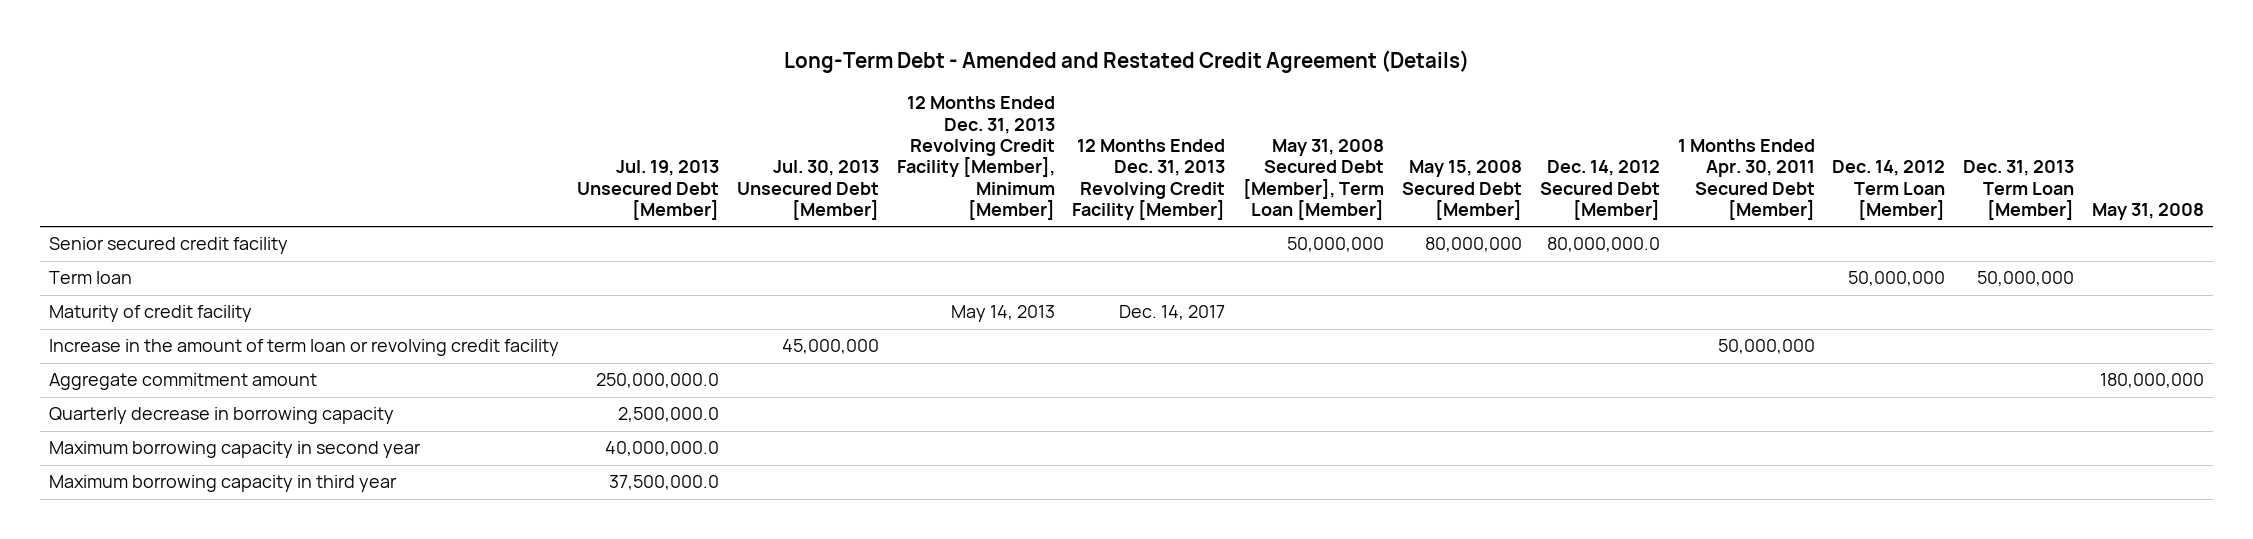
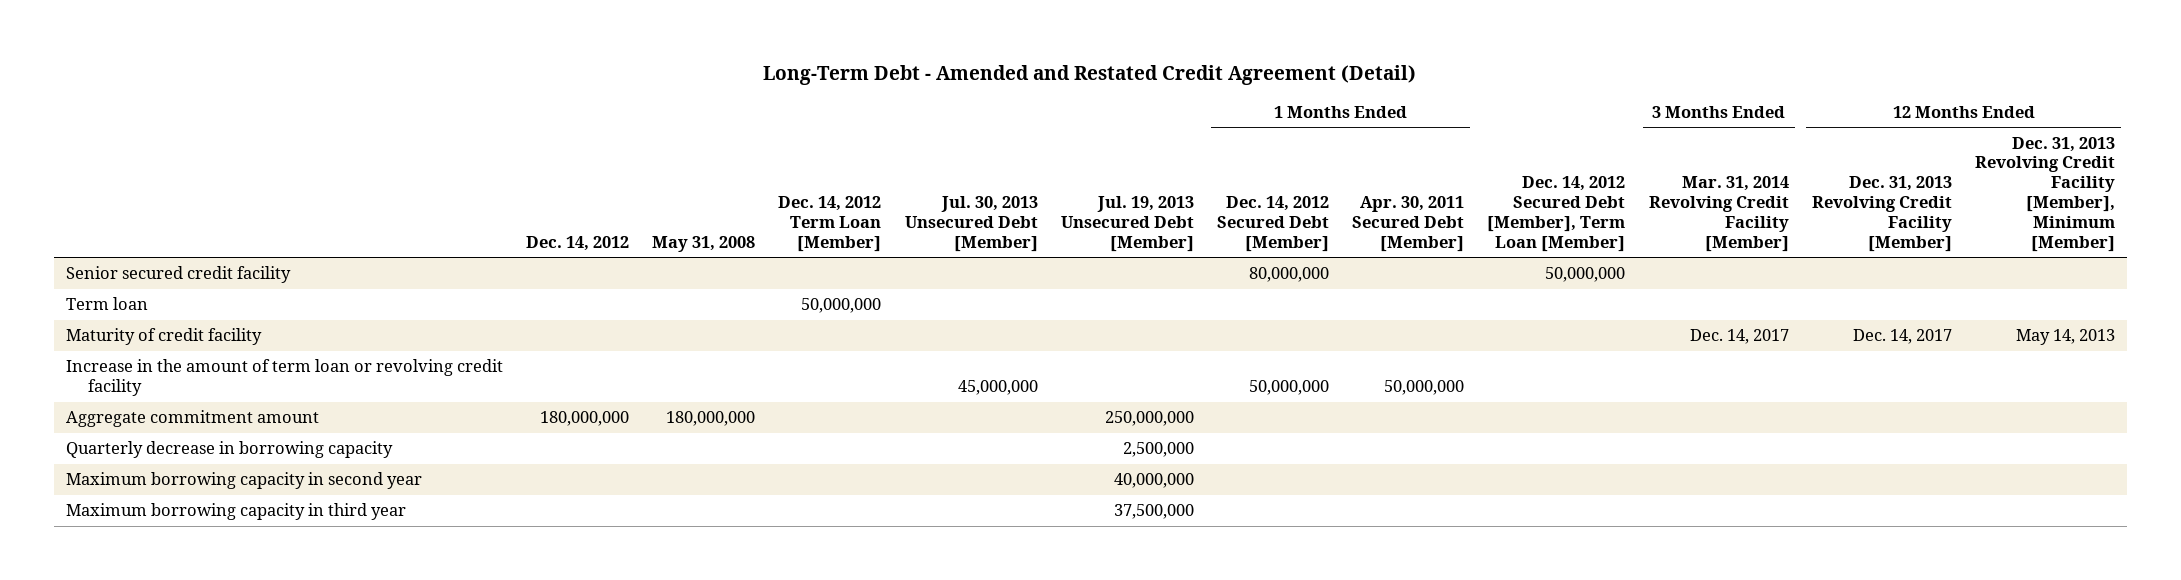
- Long-Term Debt - Amended and Restated Credit Agreement (Details)
+ Long-Term Debt - Amended and Restated Credit Agreement (Detail)
- | Jul. 19, 2013 Unsecured Debt [Member] | Jul. 30, 2013 Unsecured Debt [Member] | 12 Months Ended Dec. 31, 2013 Revolving Credit Facility [Member], Minimum [Member] | 12 Months Ended Dec. 31, 2013 Revolving Credit Facility [Member] | May 31, 2008 Secured Debt [Member], Term Loan [Member] | May 15, 2008 Secured Debt [Member] | Dec. 14, 2012 Secured Debt [Member] | 1 Months Ended Apr. 30, 2011 Secured Debt [Member] | Dec. 14, 2012 Term Loan [Member] | Dec. 31, 2013 Term Loan [Member] | May 31, 2008
+ | Dec. 14, 2012 | May 31, 2008 | Dec. 14, 2012 Term Loan [Member] | Jul. 30, 2013 Unsecured Debt [Member] | Jul. 19, 2013 Unsecured Debt [Member] | 1 Months Ended Dec. 14, 2012 Secured Debt [Member] | 1 Months Ended Apr. 30, 2011 Secured Debt [Member] | Dec. 14, 2012 Secured Debt [Member], Term Loan [Member] | 3 Months Ended Mar. 31, 2014 Revolving Credit Facility [Member] | 12 Months Ended Dec. 31, 2013 Revolving Credit Facility [Member] | 12 Months Ended Dec. 31, 2013 Revolving Credit Facility [Member], Minimum [Member]
- Aggregate commitment amount | 250,000,000.0 | | | | | | | | | | 180,000,000
- Quarterly decrease in borrowing capacity | 2,500,000.0 | | | | | | | | | |
- Maximum borrowing capacity in second year | 40,000,000.0 | | | | | | | | | |
- Maximum borrowing capacity in third year | 37,500,000.0 | | | | | | | | | |
+ Aggregate commitment amount | 180,000,000 | 180,000,000 | | | 250,000,000 | | | | | |
+ Quarterly decrease in borrowing capacity | | | | | 2,500,000 | | | | | |
+ Maximum borrowing capacity in second year | | | | | 40,000,000 | | | | | |
+ Maximum borrowing capacity in third year | | | | | 37,500,000 | | | | | |

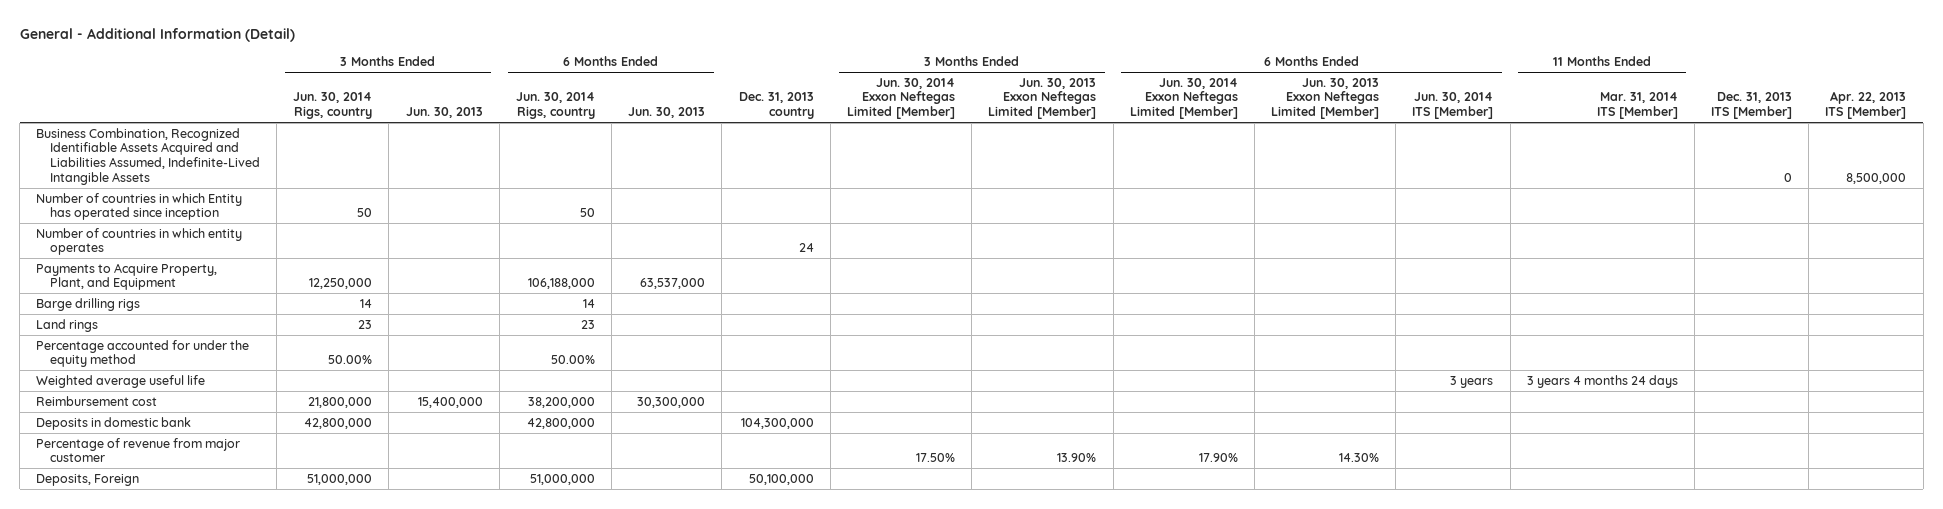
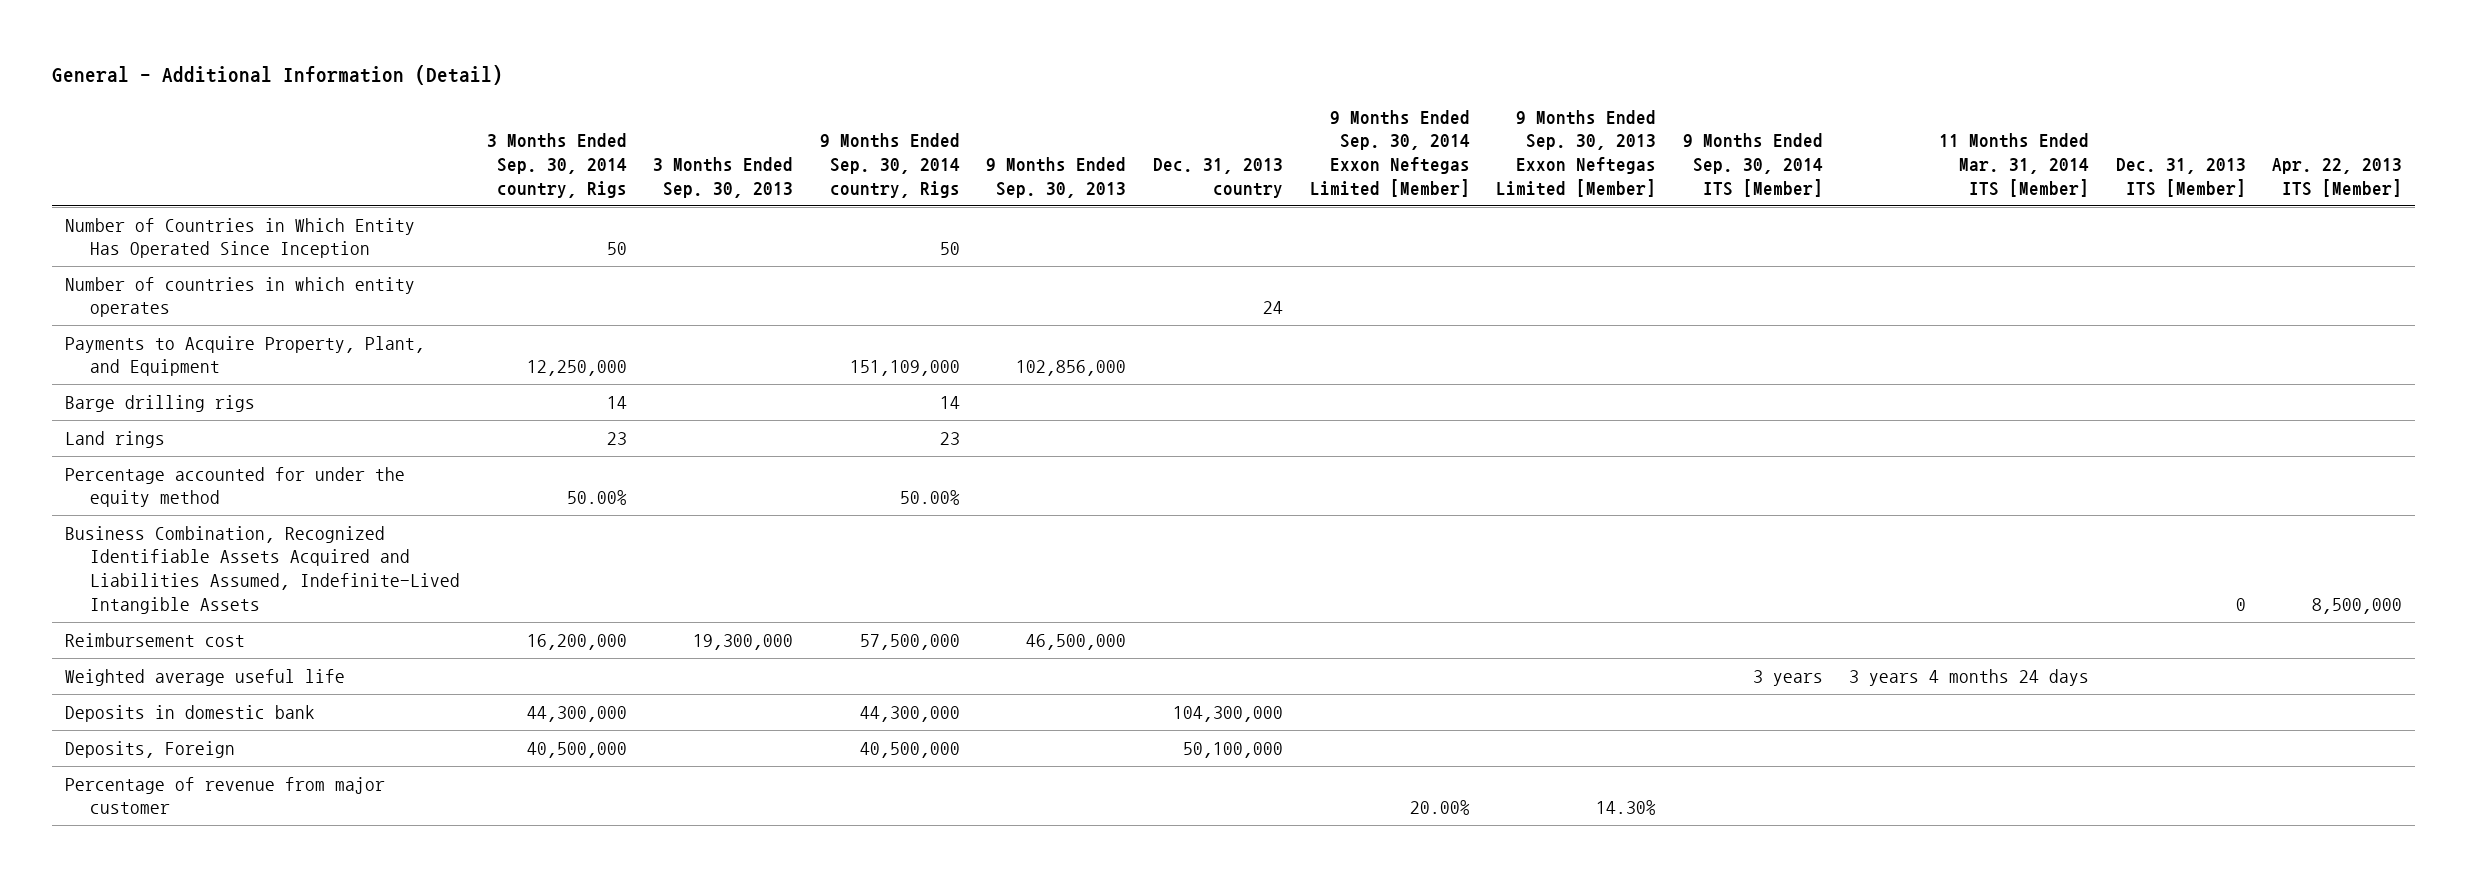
- | 3 Months Ended Jun. 30, 2014 Rigs, country | 3 Months Ended Jun. 30, 2013 | 6 Months Ended Jun. 30, 2014 Rigs, country | 6 Months Ended Jun. 30, 2013 | Dec. 31, 2013 country | 3 Months Ended Jun. 30, 2014 Exxon Neftegas Limited [Member] | 3 Months Ended Jun. 30, 2013 Exxon Neftegas Limited [Member] | 6 Months Ended Jun. 30, 2014 Exxon Neftegas Limited [Member] | 6 Months Ended Jun. 30, 2013 Exxon Neftegas Limited [Member] | 6 Months Ended Jun. 30, 2014 ITS [Member] | 11 Months Ended Mar. 31, 2014 ITS [Member] | Dec. 31, 2013 ITS [Member] | Apr. 22, 2013 ITS [Member]
+ | 3 Months Ended Sep. 30, 2014 country, Rigs | 3 Months Ended Sep. 30, 2013 | 9 Months Ended Sep. 30, 2014 country, Rigs | 9 Months Ended Sep. 30, 2013 | Dec. 31, 2013 country | 9 Months Ended Sep. 30, 2014 Exxon Neftegas Limited [Member] | 9 Months Ended Sep. 30, 2013 Exxon Neftegas Limited [Member] | 9 Months Ended Sep. 30, 2014 ITS [Member] | 11 Months Ended Mar. 31, 2014 ITS [Member] | Dec. 31, 2013 ITS [Member] | Apr. 22, 2013 ITS [Member]
- Number of countries in which Entity has operated since inception | 50 | | 50 | | | | | | | | | |
+ Number of Countries in Which Entity Has Operated Since Inception | 50 | | 50 | | | | | | | |
moved down: Business Combination, Recognized Identifiable Assets Acquired and Liabilities Assumed, Indefinite-Lived Intangible Assets | | | | | | | | | | 0 | 8,500,000
moved down: Weighted average useful life | | | | | | | | 3 years | 3 years 4 months 24 days | |
moved down: Percentage of revenue from major customer | | | | | | 20.00% | 14.30% | | | |

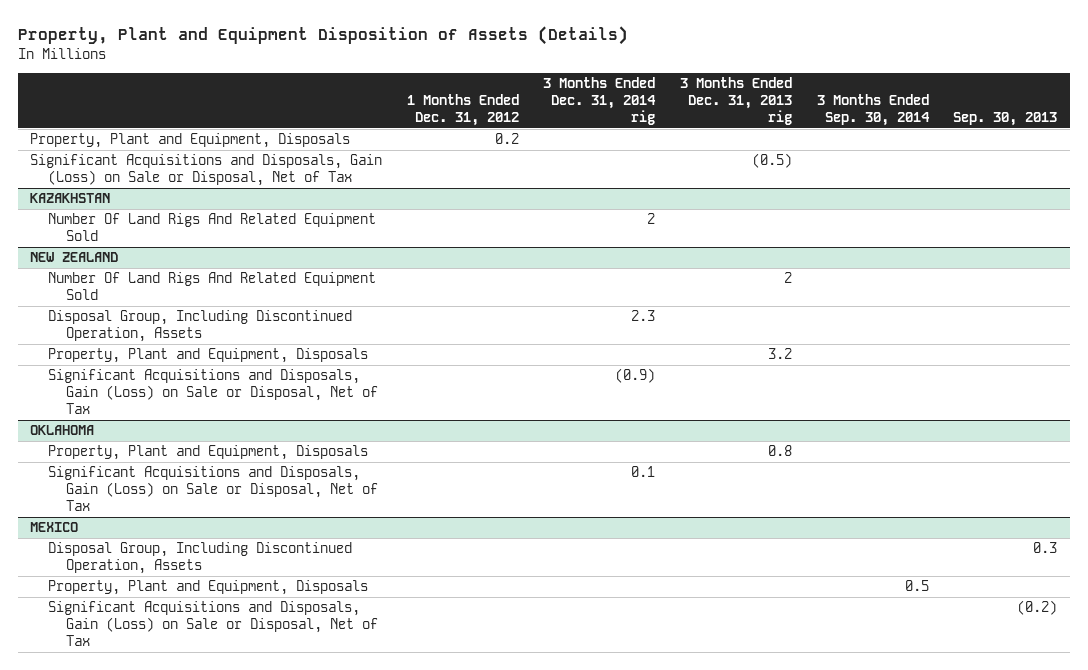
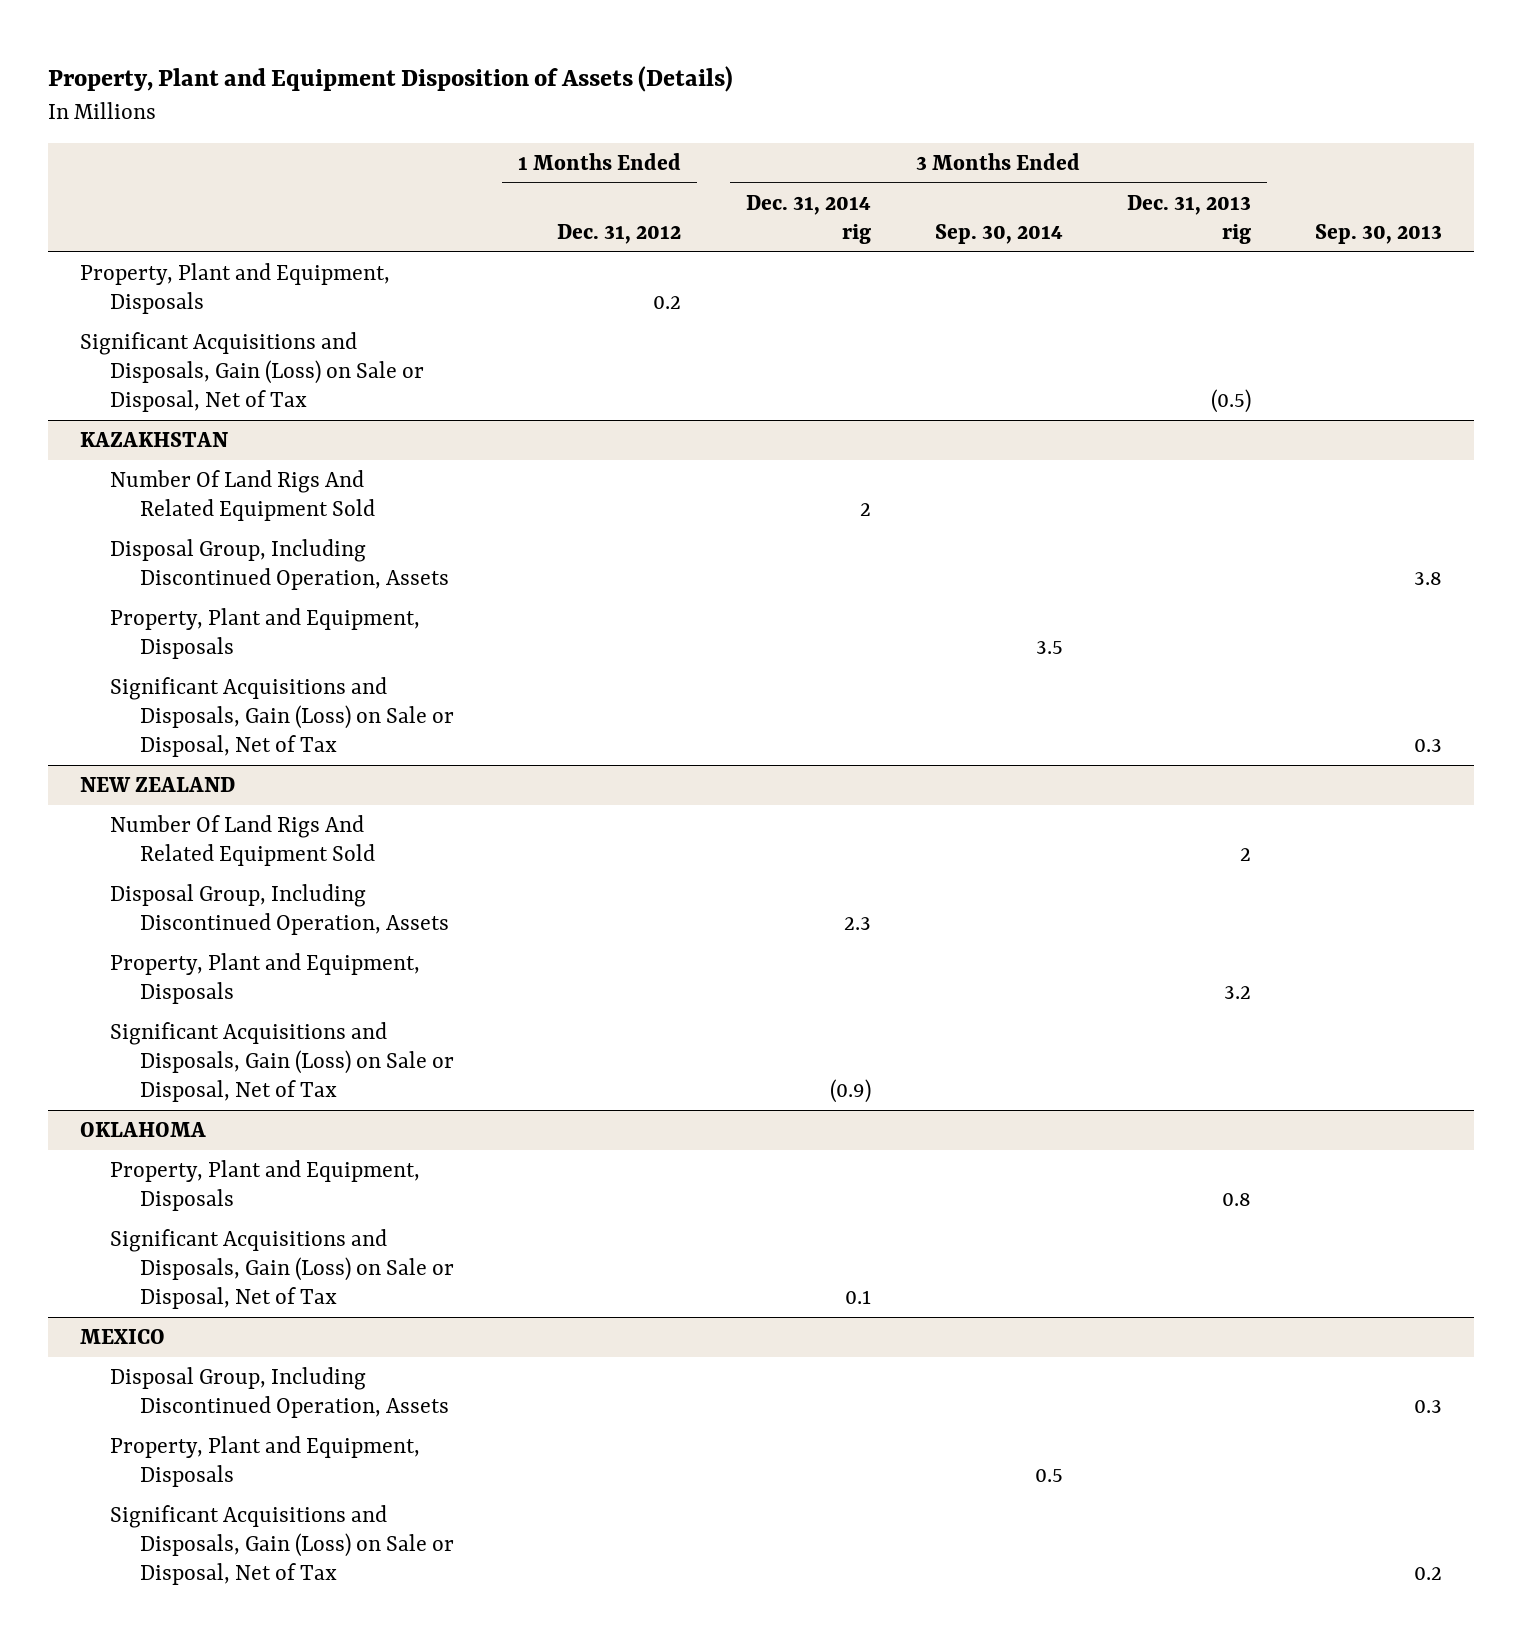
- | 1 Months Ended Dec. 31, 2012 | 3 Months Ended Dec. 31, 2014 rig | 3 Months Ended Dec. 31, 2013 rig | 3 Months Ended Sep. 30, 2014 | Sep. 30, 2013
+ | 1 Months Ended Dec. 31, 2012 | 3 Months Ended Dec. 31, 2014 rig | 3 Months Ended Sep. 30, 2014 | 3 Months Ended Dec. 31, 2013 rig | Sep. 30, 2013
@ KAZAKHSTAN
+ Disposal Group, Including Discontinued Operation, Assets | | | | | 3.8
+ Property, Plant and Equipment, Disposals | | | 3.5 | |
+ Significant Acquisitions and Disposals, Gain (Loss) on Sale or Disposal, Net of Tax | | | | | 0.3
@ MEXICO
- Significant Acquisitions and Disposals, Gain (Loss) on Sale or Disposal, Net of Tax | | | | | (0.2)
+ Significant Acquisitions and Disposals, Gain (Loss) on Sale or Disposal, Net of Tax | | | | | 0.2

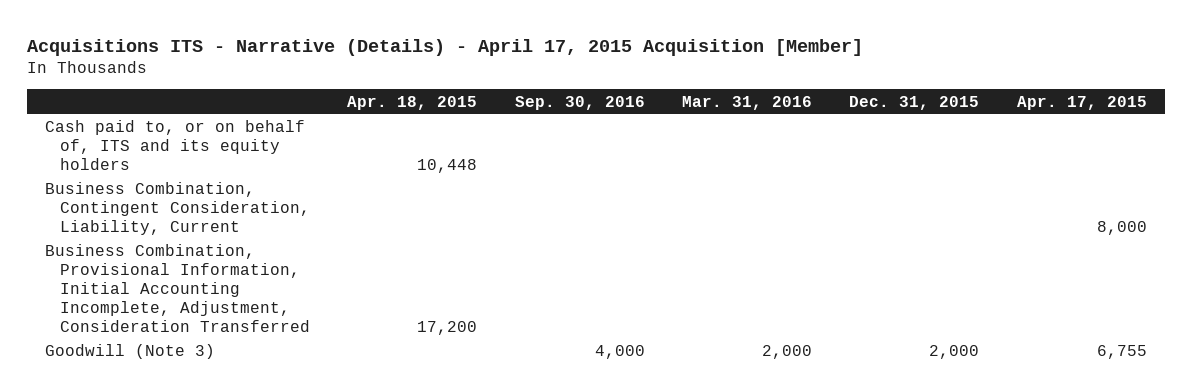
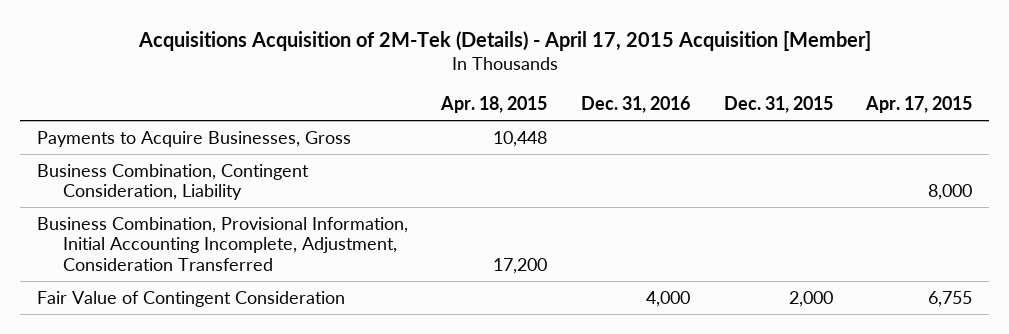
- Acquisitions ITS - Narrative (Details) - April 17, 2015 Acquisition [Member]
+ Acquisitions Acquisition of 2M-Tek (Details) - April 17, 2015 Acquisition [Member]
- | Apr. 18, 2015 | Sep. 30, 2016 | Mar. 31, 2016 | Dec. 31, 2015 | Apr. 17, 2015
+ | Apr. 18, 2015 | Dec. 31, 2016 | Dec. 31, 2015 | Apr. 17, 2015
- Cash paid to, or on behalf of, ITS and its equity holders | 10,448 | | | |
- Business Combination, Contingent Consideration, Liability, Current | | | | | 8,000
+ Payments to Acquire Businesses, Gross | 10,448 | | |
+ Business Combination, Contingent Consideration, Liability | | | | 8,000
- Goodwill (Note 3) | | 4,000 | 2,000 | 2,000 | 6,755
+ Fair Value of Contingent Consideration | | 4,000 | 2,000 | 6,755

